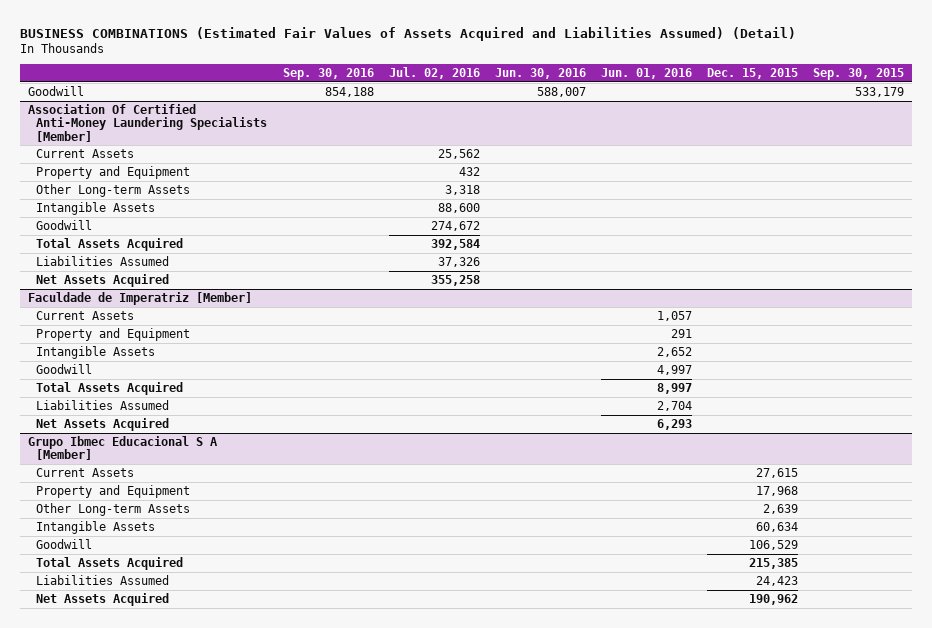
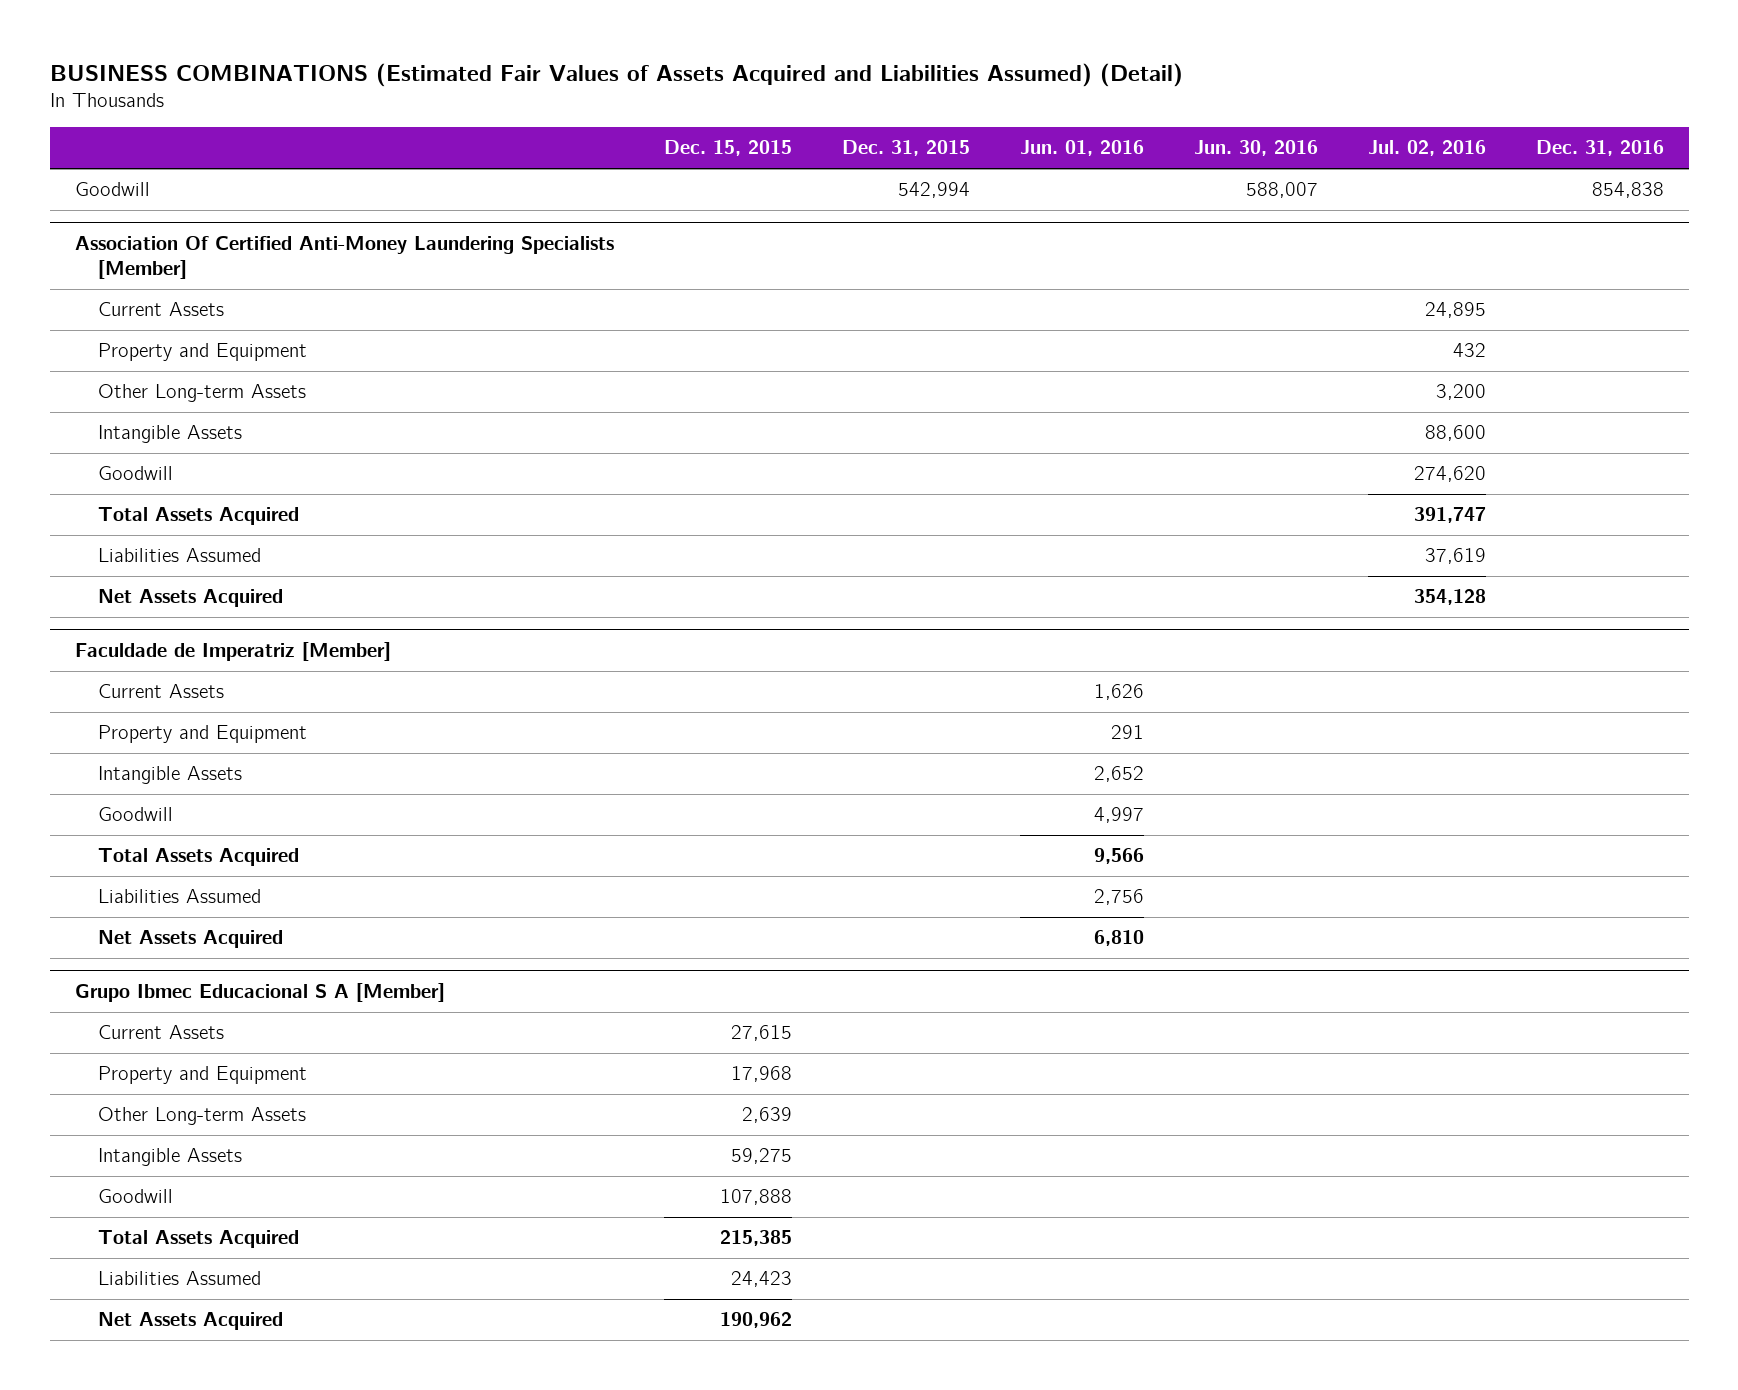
- | Sep. 30, 2016 | Jul. 02, 2016 | Jun. 30, 2016 | Jun. 01, 2016 | Dec. 15, 2015 | Sep. 30, 2015
+ | Dec. 15, 2015 | Dec. 31, 2015 | Jun. 01, 2016 | Jun. 30, 2016 | Jul. 02, 2016 | Dec. 31, 2016
@ Association Of Certified Anti-Money Laundering Specialists [Member]
- Current Assets | | 25,562 | | | |
+ Current Assets | | | | | 24,895 |
- Other Long-term Assets | | 3,318 | | | |
+ Other Long-term Assets | | | | | 3,200 |
- Goodwill | | 274,672 | | | |
- Total Assets Acquired | | 392,584 | | | |
- Liabilities Assumed | | 37,326 | | | |
- Net Assets Acquired | | 355,258 | | | |
+ Goodwill | | | | | 274,620 |
+ Total Assets Acquired | | | | | 391,747 |
+ Liabilities Assumed | | | | | 37,619 |
+ Net Assets Acquired | | | | | 354,128 |
@ Faculdade de Imperatriz [Member]
- Current Assets | | | | 1,057 | |
+ Current Assets | | | 1,626 | | |
- Total Assets Acquired | | | | 8,997 | |
- Liabilities Assumed | | | | 2,704 | |
- Net Assets Acquired | | | | 6,293 | |
+ Total Assets Acquired | | | 9,566 | | |
+ Liabilities Assumed | | | 2,756 | | |
+ Net Assets Acquired | | | 6,810 | | |
@ Grupo Ibmec Educacional S A [Member]
- Intangible Assets | | | | | 60,634 |
- Goodwill | | | | | 106,529 |
+ Intangible Assets | 59,275 | | | | |
+ Goodwill | 107,888 | | | | |

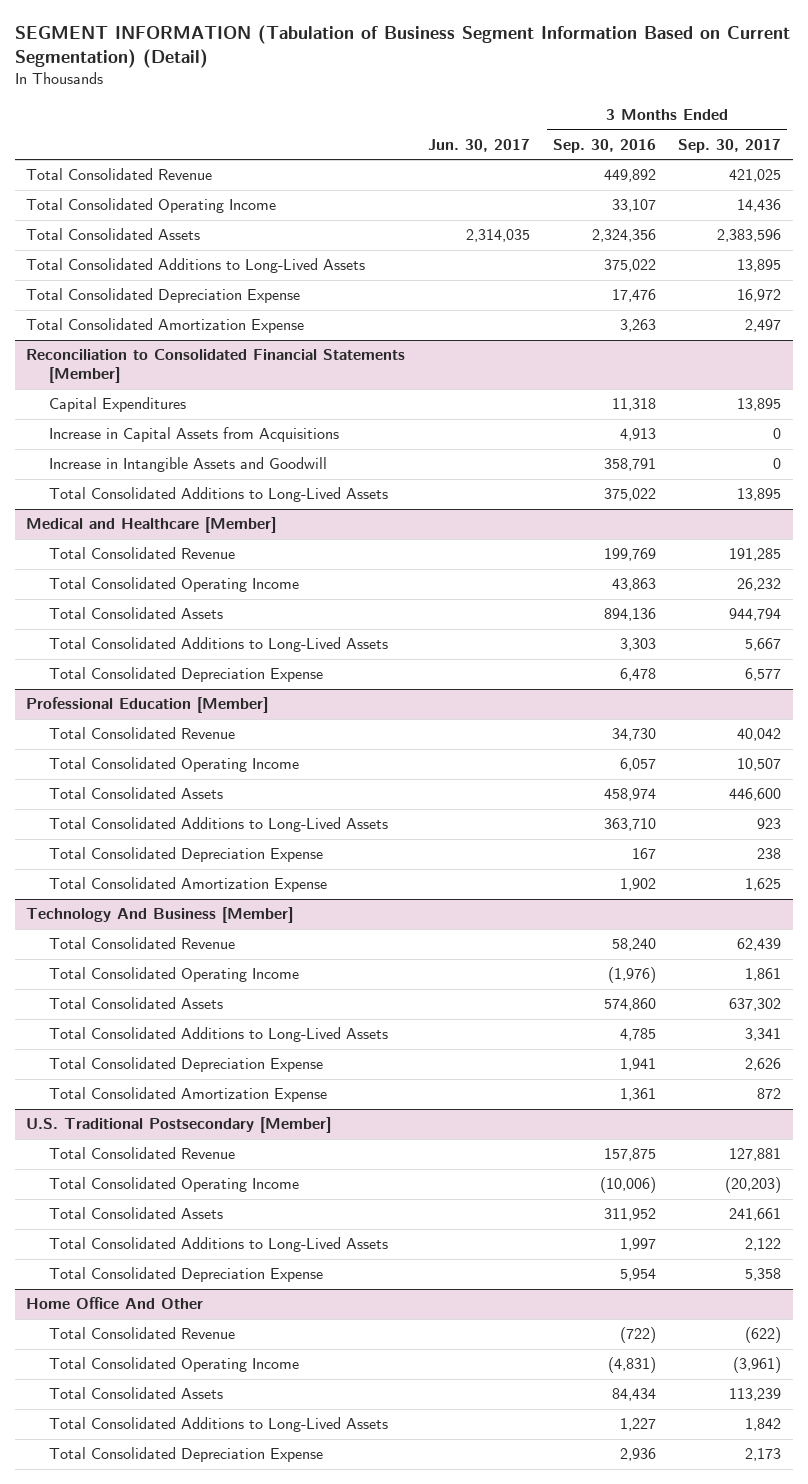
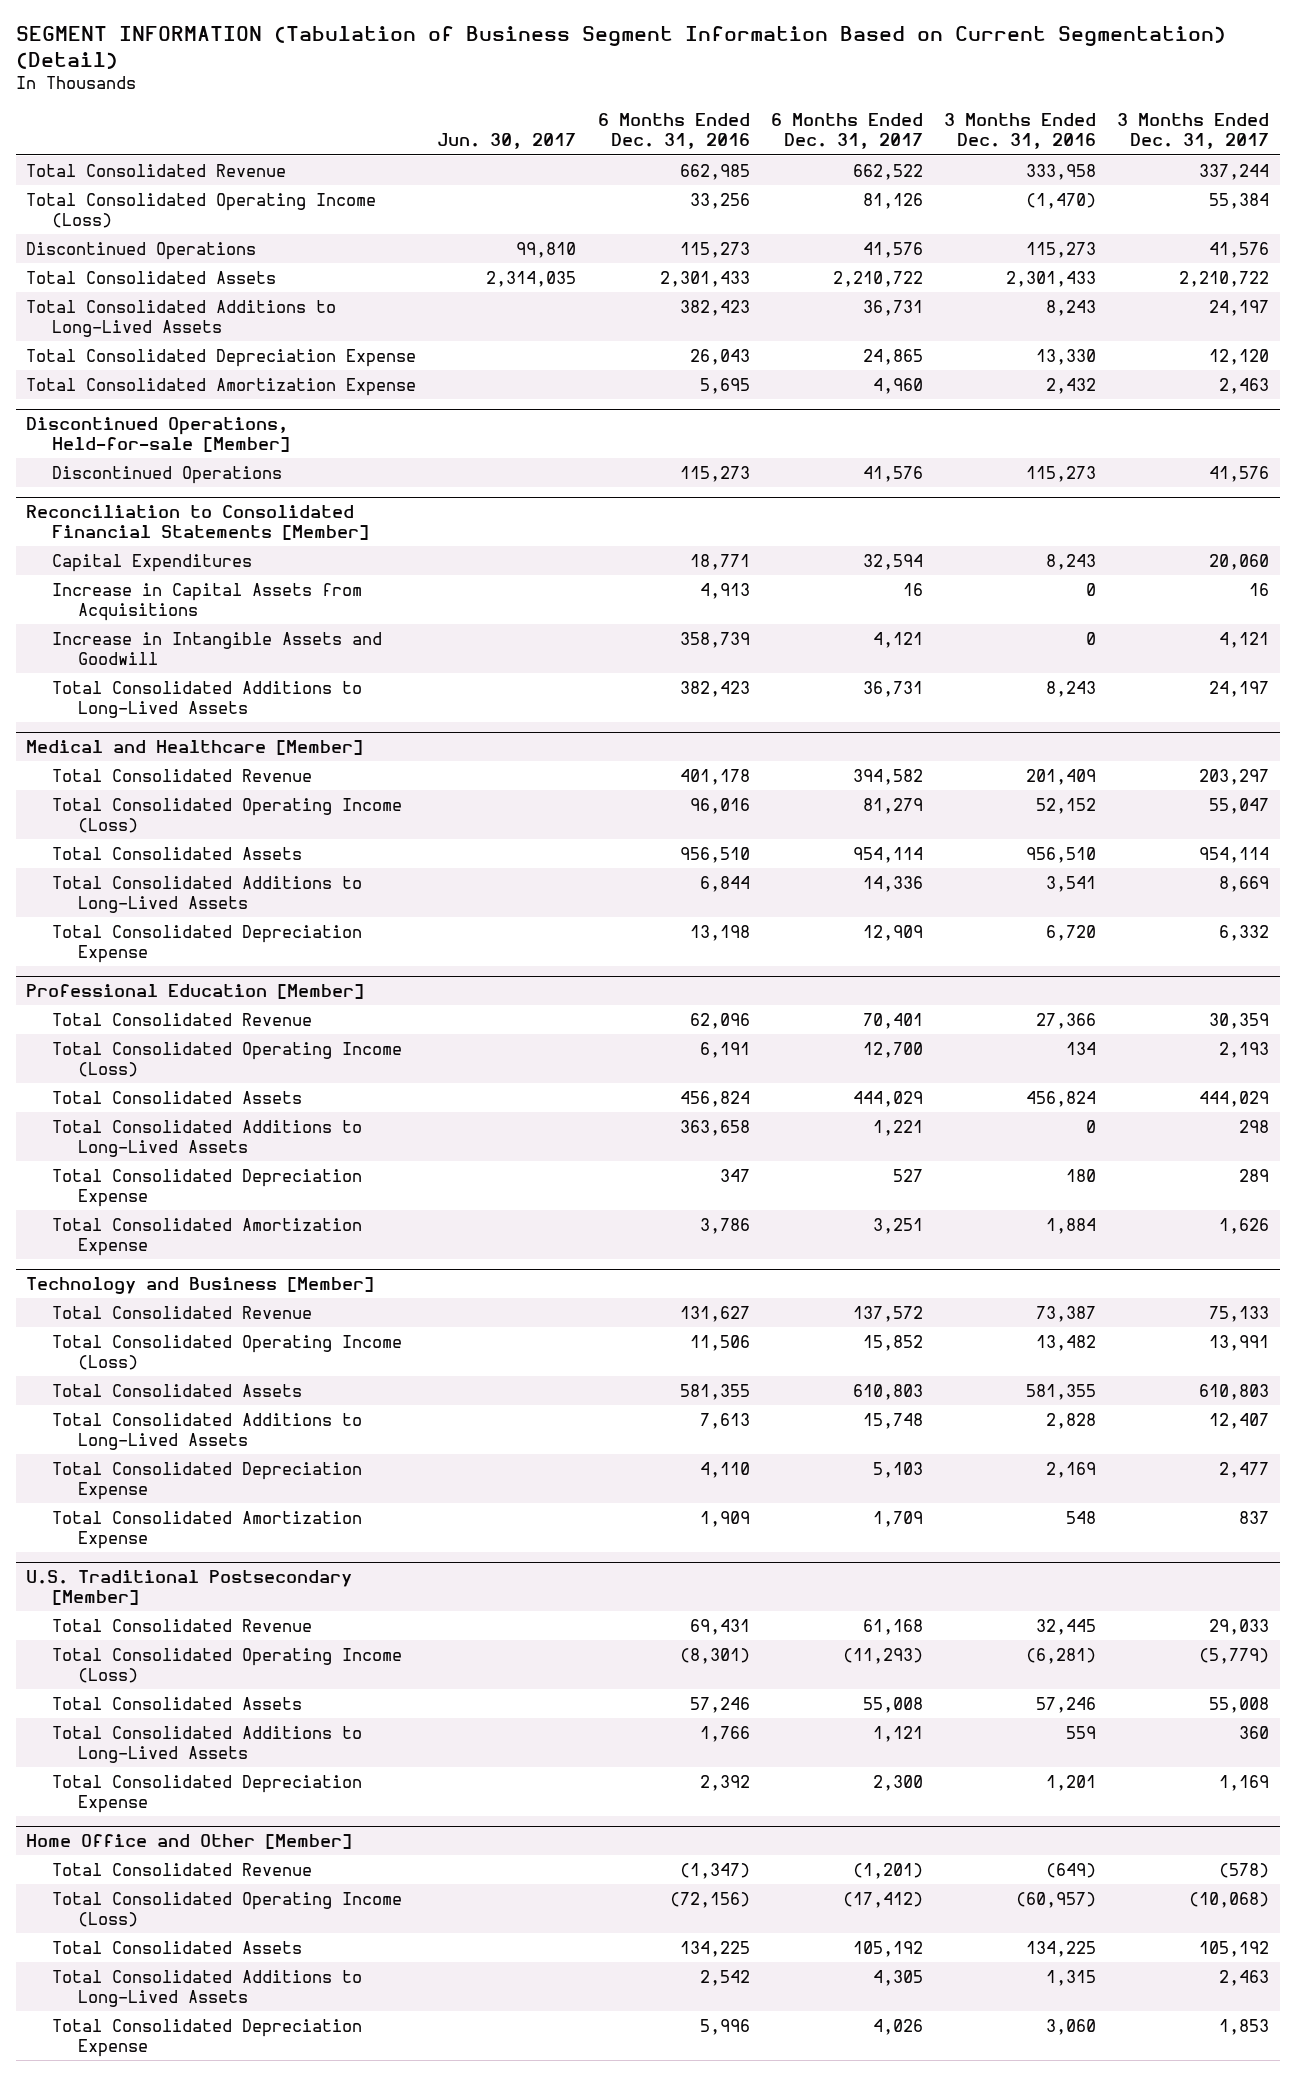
- | Jun. 30, 2017 | 3 Months Ended Sep. 30, 2016 | 3 Months Ended Sep. 30, 2017
+ | Jun. 30, 2017 | 6 Months Ended Dec. 31, 2016 | 6 Months Ended Dec. 31, 2017 | 3 Months Ended Dec. 31, 2016 | 3 Months Ended Dec. 31, 2017
- Total Consolidated Operating Income | | 33,107 | 14,436
+ Total Consolidated Operating Income (Loss) | | 33,256 | 81,126 | (1,470) | 55,384
+ Discontinued Operations | 99,810 | 115,273 | 41,576 | 115,273 | 41,576
+ Discontinued Operations, Held-for-sale [Member]
+ Discontinued Operations | | 115,273 | 41,576 | 115,273 | 41,576
@ Medical and Healthcare [Member]
- Total Consolidated Operating Income | | 43,863 | 26,232
+ Total Consolidated Operating Income (Loss) | | 96,016 | 81,279 | 52,152 | 55,047
@ Professional Education [Member]
- Total Consolidated Operating Income | | 6,057 | 10,507
+ Total Consolidated Operating Income (Loss) | | 6,191 | 12,700 | 134 | 2,193
- Technology And Business [Member]
+ Technology and Business [Member]
- Total Consolidated Operating Income | | (1,976) | 1,861
+ Total Consolidated Operating Income (Loss) | | 11,506 | 15,852 | 13,482 | 13,991
@ U.S. Traditional Postsecondary [Member]
- Total Consolidated Operating Income | | (10,006) | (20,203)
+ Total Consolidated Operating Income (Loss) | | (8,301) | (11,293) | (6,281) | (5,779)
- Home Office And Other
+ Home Office and Other [Member]
- Total Consolidated Operating Income | | (4,831) | (3,961)
+ Total Consolidated Operating Income (Loss) | | (72,156) | (17,412) | (60,957) | (10,068)

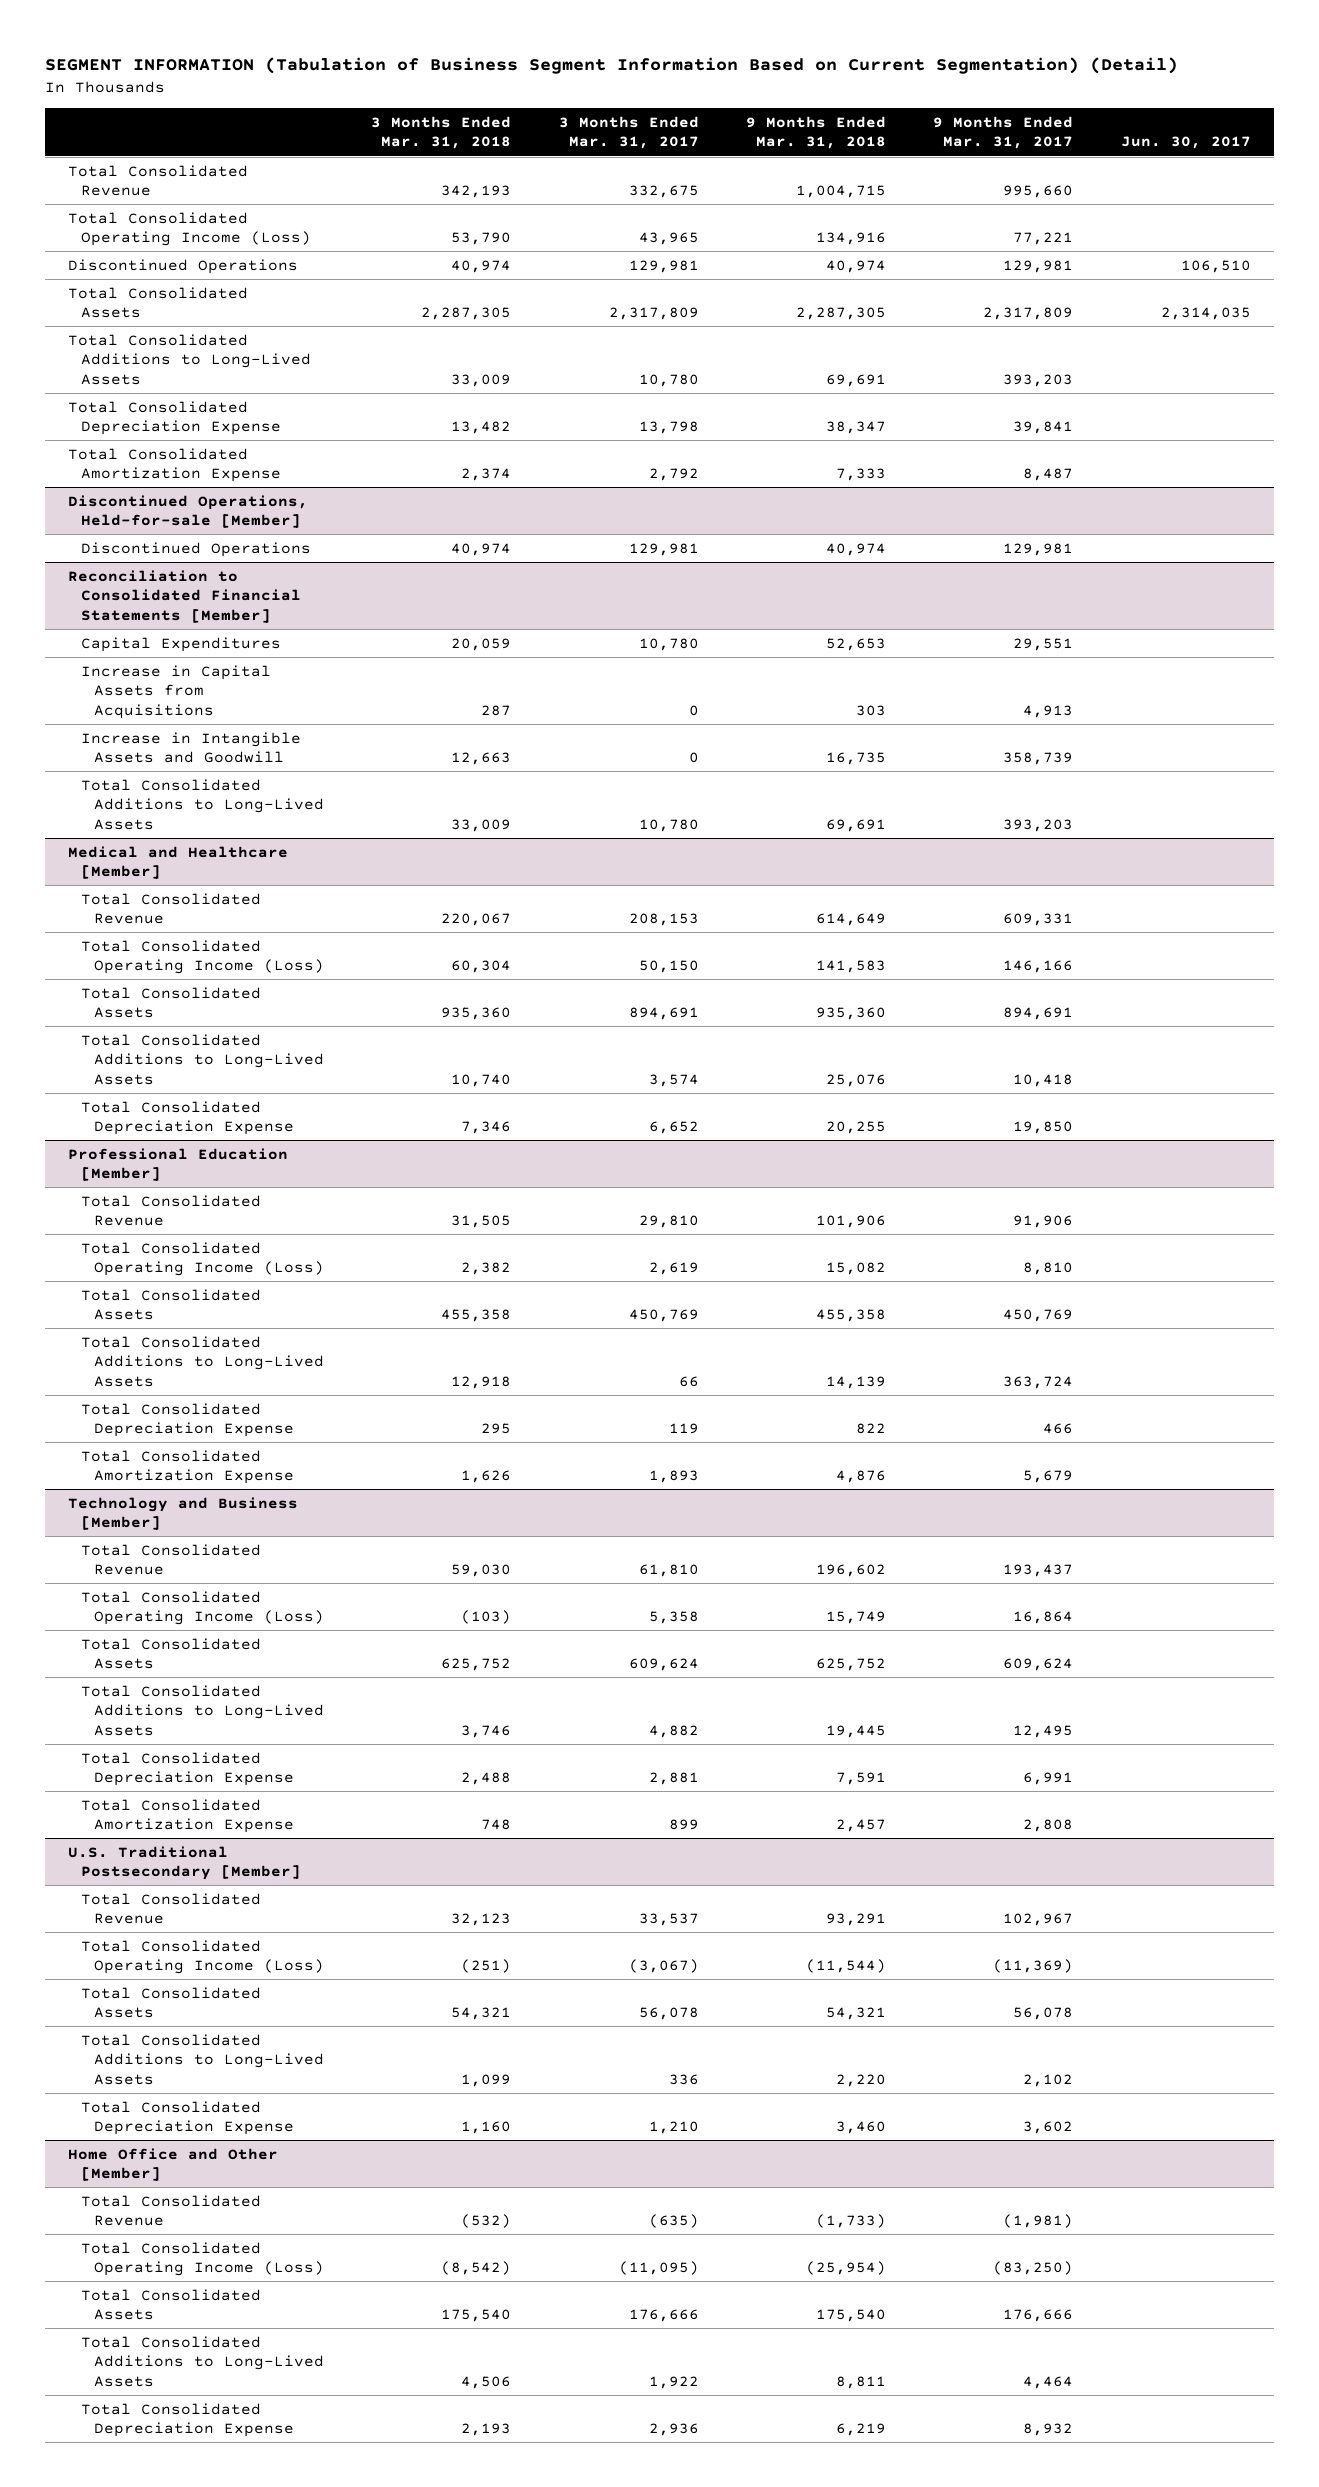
- | Jun. 30, 2017 | 6 Months Ended Dec. 31, 2016 | 6 Months Ended Dec. 31, 2017 | 3 Months Ended Dec. 31, 2016 | 3 Months Ended Dec. 31, 2017
+ | 3 Months Ended Mar. 31, 2018 | 3 Months Ended Mar. 31, 2017 | 9 Months Ended Mar. 31, 2018 | 9 Months Ended Mar. 31, 2017 | Jun. 30, 2017
- Discontinued Operations | 99,810 | 115,273 | 41,576 | 115,273 | 41,576
+ Discontinued Operations | 40,974 | 129,981 | 40,974 | 129,981 | 106,510

